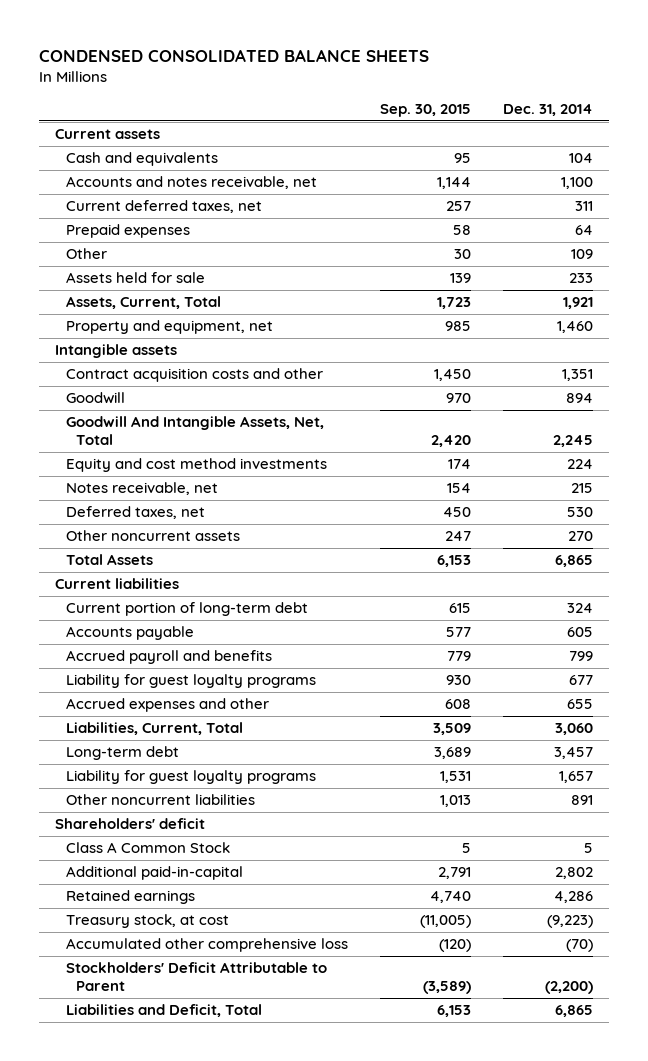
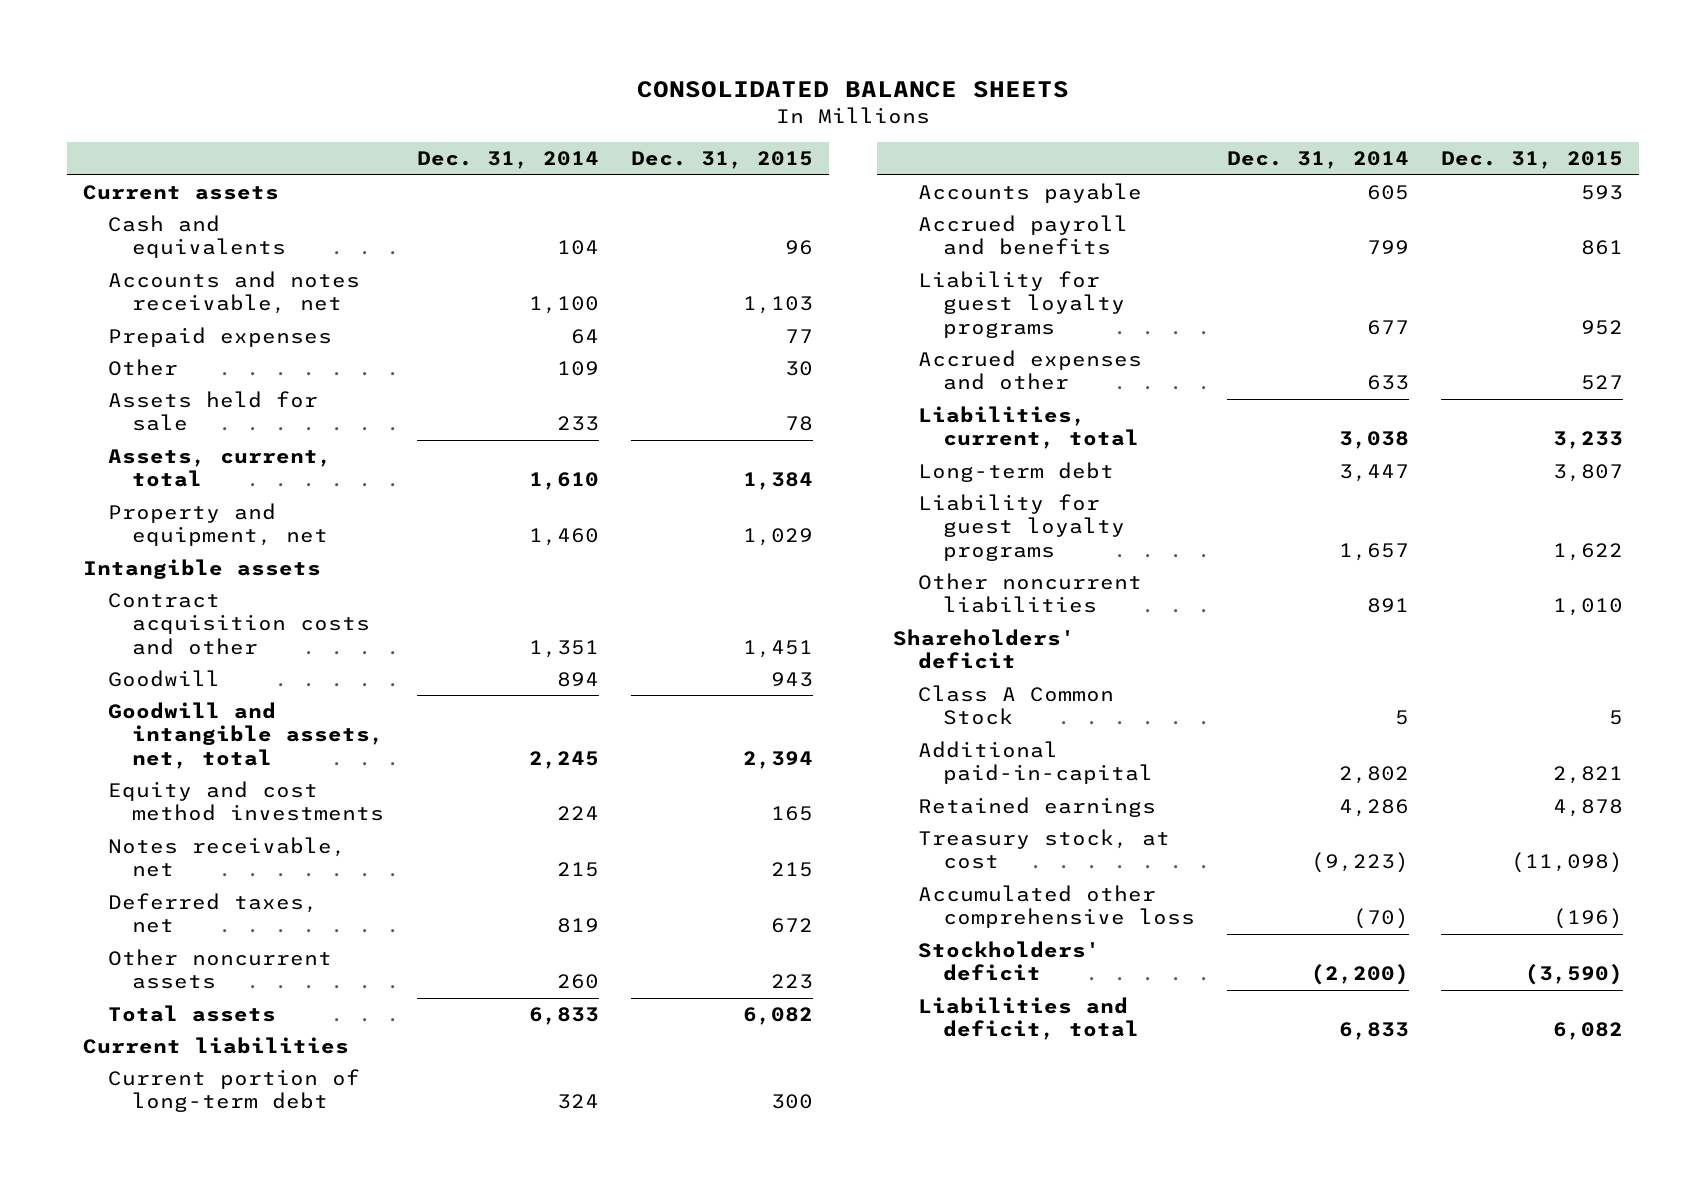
- CONDENSED CONSOLIDATED BALANCE SHEETS
+ CONSOLIDATED BALANCE SHEETS
- | Sep. 30, 2015 | Dec. 31, 2014
+ | Dec. 31, 2014 | Dec. 31, 2015
- Current deferred taxes, net | 257 | 311
- Assets, Current, Total | 1,723 | 1,921
+ Assets, current, total | 1,610 | 1,384
- Goodwill And Intangible Assets, Net, Total | 2,420 | 2,245
+ Goodwill and intangible assets, net, total | 2,245 | 2,394
- Deferred taxes, net | 450 | 530
- Other noncurrent assets | 247 | 270
- Total Assets | 6,153 | 6,865
+ Deferred taxes, net | 819 | 672
+ Other noncurrent assets | 260 | 223
+ Total assets | 6,833 | 6,082
- Accrued expenses and other | 608 | 655
- Liabilities, Current, Total | 3,509 | 3,060
- Long-term debt | 3,689 | 3,457
+ Accrued expenses and other | 633 | 527
+ Liabilities, current, total | 3,038 | 3,233
+ Long-term debt | 3,447 | 3,807
- Stockholders' Deficit Attributable to Parent | (3,589) | (2,200)
- Liabilities and Deficit, Total | 6,153 | 6,865
+ Stockholders' deficit | (2,200) | (3,590)
+ Liabilities and deficit, total | 6,833 | 6,082

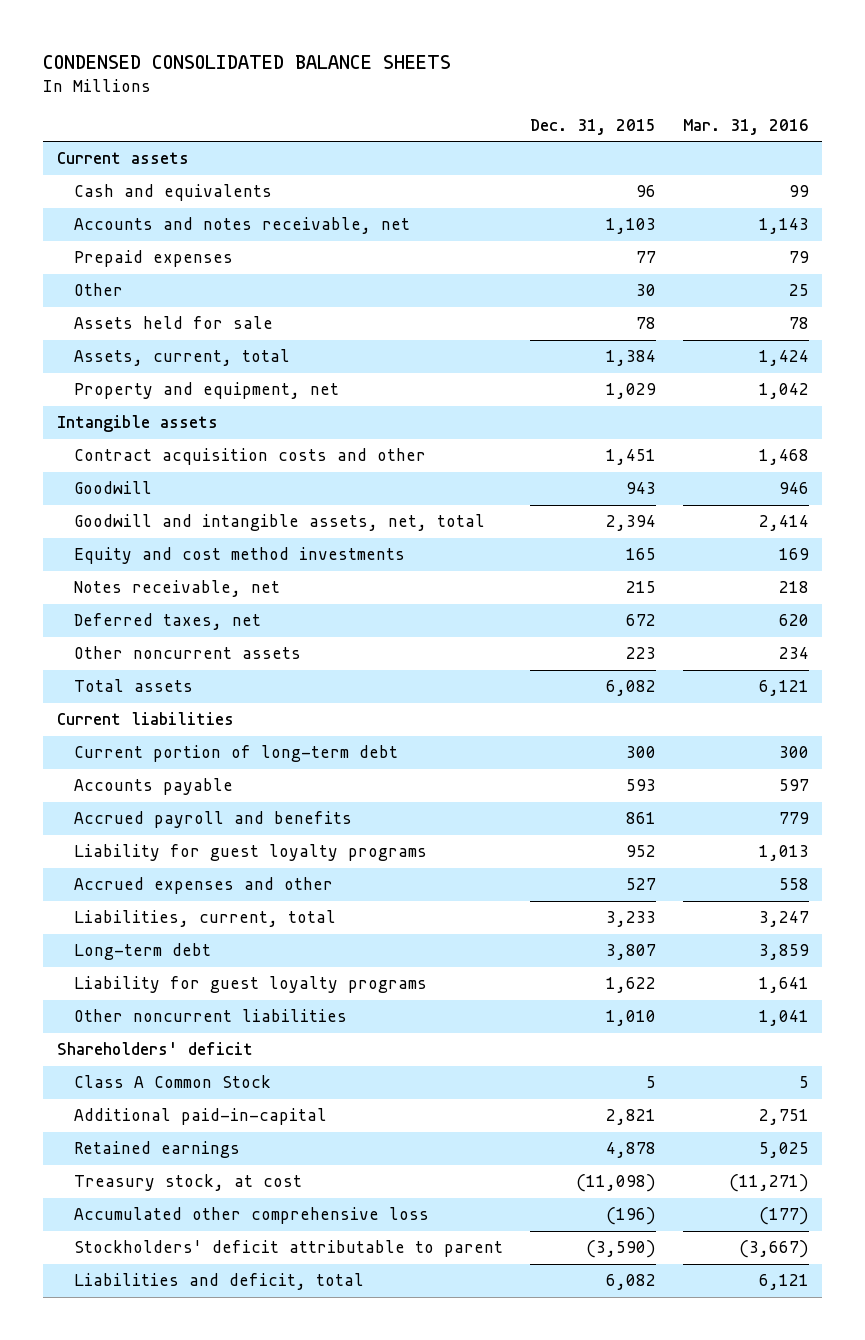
- CONSOLIDATED BALANCE SHEETS
+ CONDENSED CONSOLIDATED BALANCE SHEETS
- | Dec. 31, 2014 | Dec. 31, 2015
+ | Dec. 31, 2015 | Mar. 31, 2016
- Stockholders' deficit | (2,200) | (3,590)
+ Stockholders' deficit attributable to parent | (3,590) | (3,667)

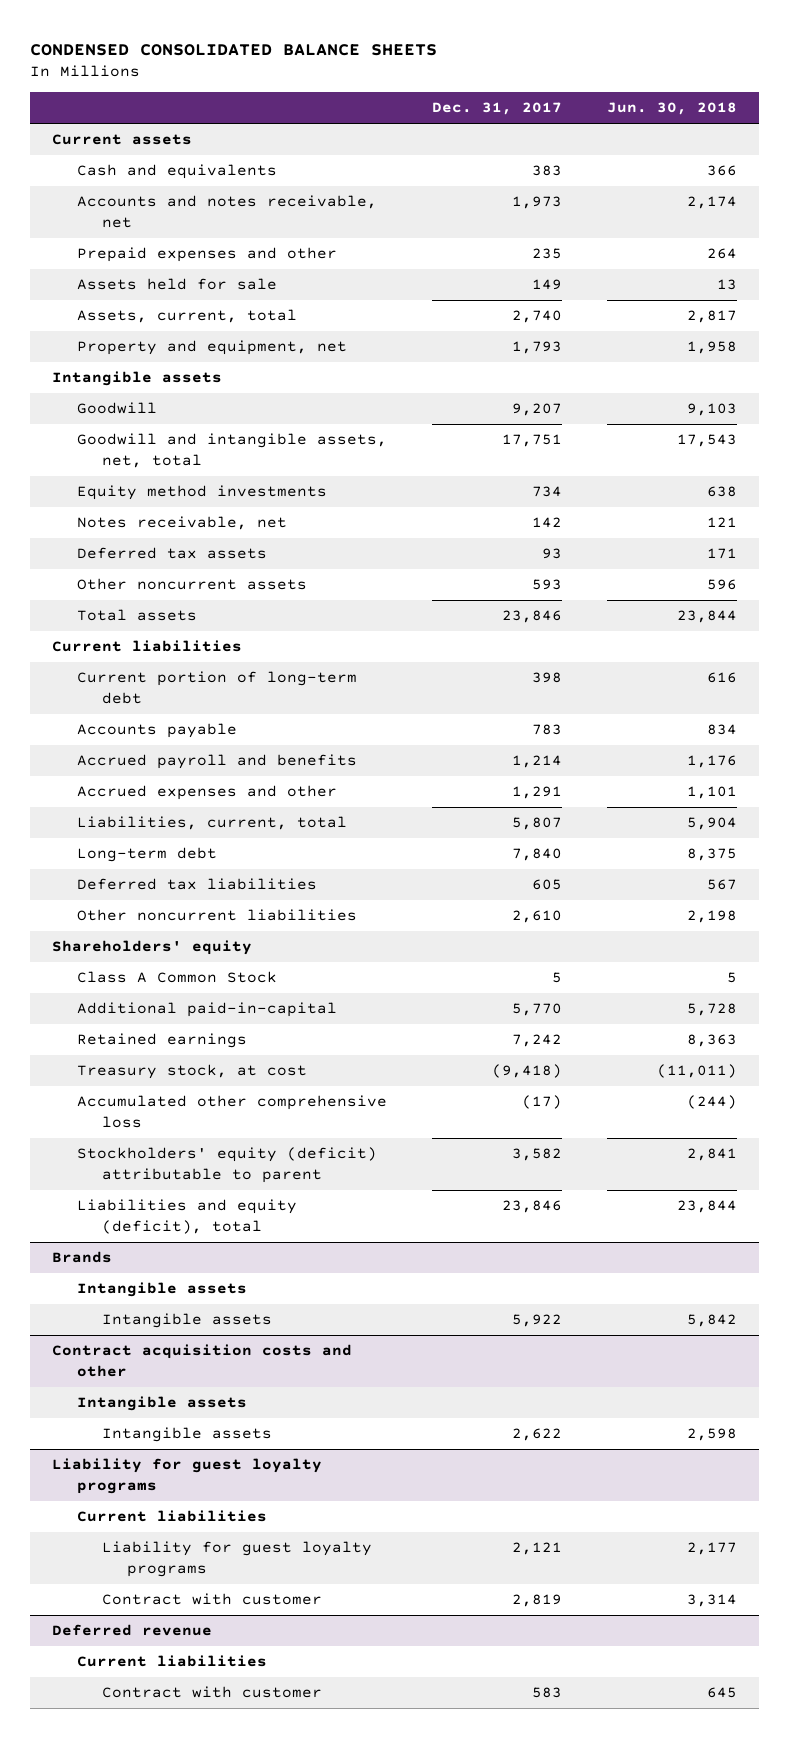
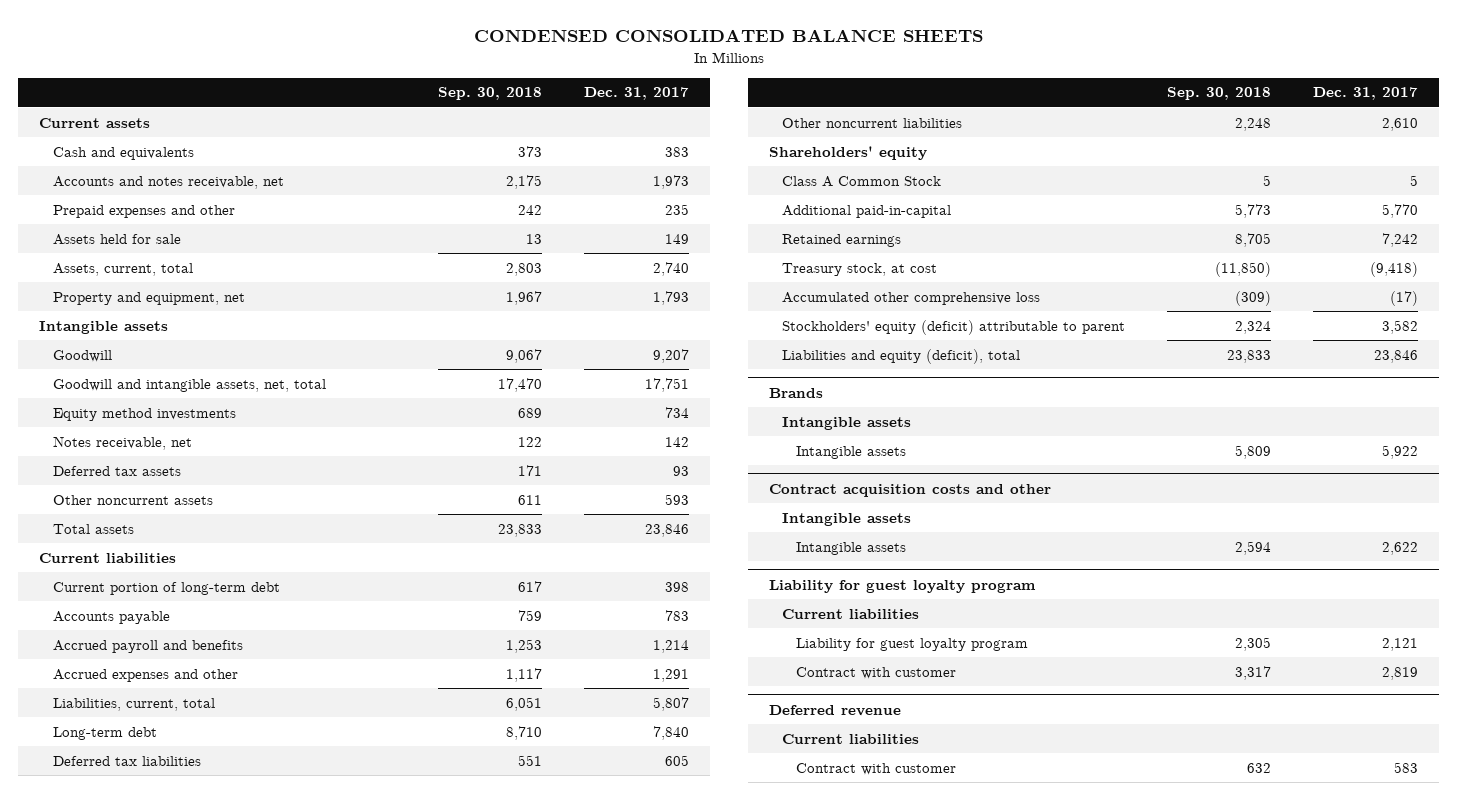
- | Dec. 31, 2017 | Jun. 30, 2018
+ | Sep. 30, 2018 | Dec. 31, 2017
- Liability for guest loyalty programs
+ Liability for guest loyalty program
- Liability for guest loyalty programs | 2,121 | 2,177
+ Liability for guest loyalty program | 2,305 | 2,121

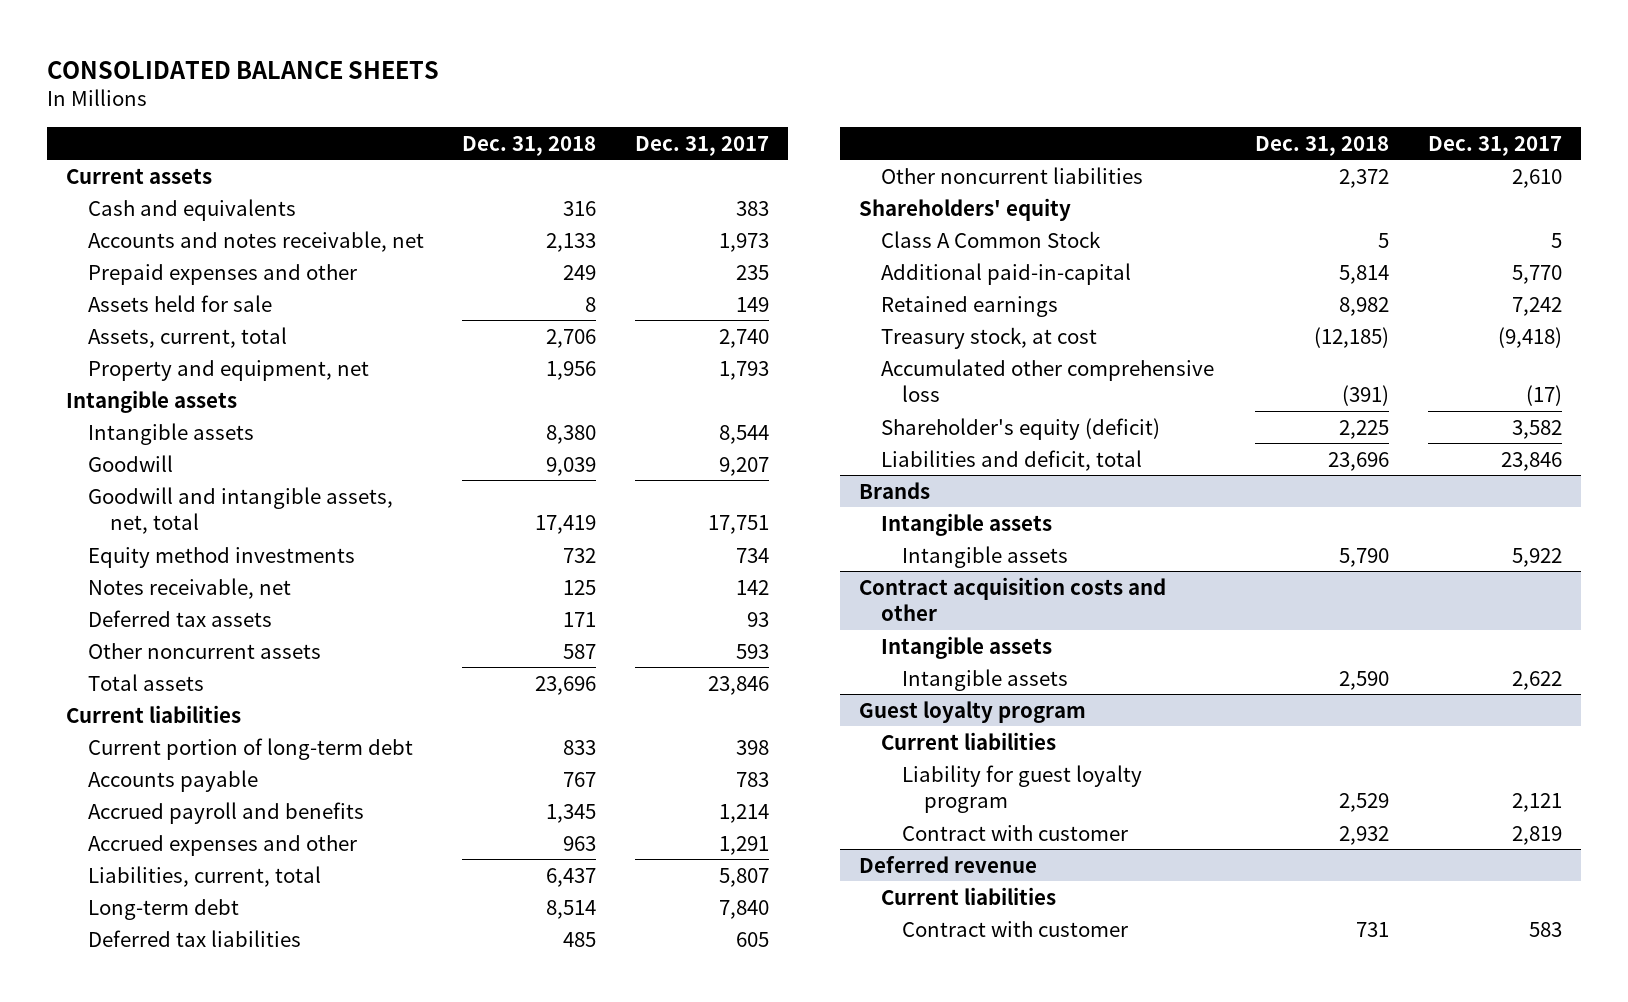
- CONDENSED CONSOLIDATED BALANCE SHEETS
+ CONSOLIDATED BALANCE SHEETS
- | Sep. 30, 2018 | Dec. 31, 2017
+ | Dec. 31, 2018 | Dec. 31, 2017
+ Intangible assets | 8,380 | 8,544
- Stockholders' equity (deficit) attributable to parent | 2,324 | 3,582
- Liabilities and equity (deficit), total | 23,833 | 23,846
+ Shareholder's equity (deficit) | 2,225 | 3,582
+ Liabilities and deficit, total | 23,696 | 23,846
- Liability for guest loyalty program
+ Guest loyalty program

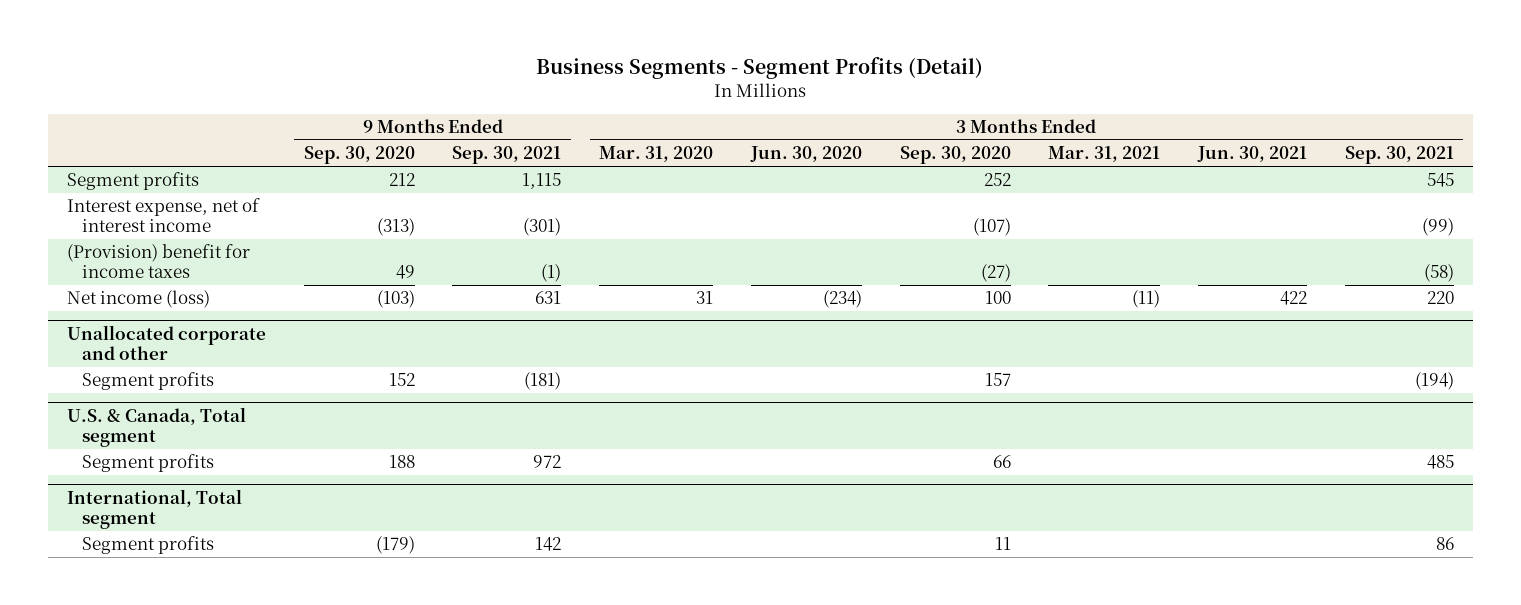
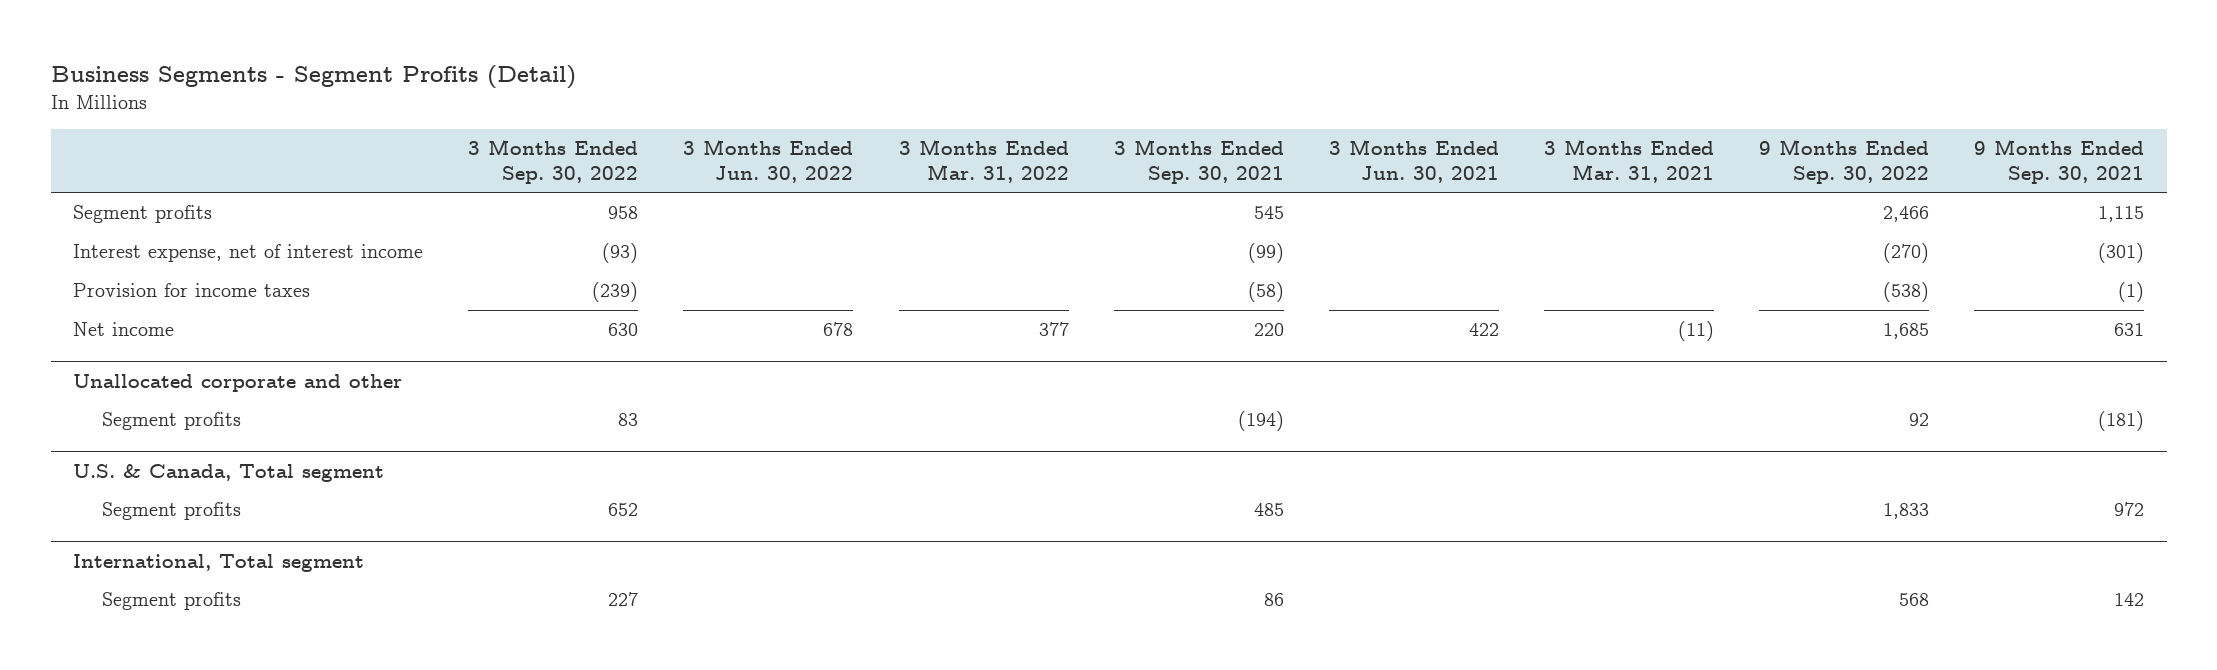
- | 9 Months Ended Sep. 30, 2020 | 9 Months Ended Sep. 30, 2021 | 3 Months Ended Mar. 31, 2020 | 3 Months Ended Jun. 30, 2020 | 3 Months Ended Sep. 30, 2020 | 3 Months Ended Mar. 31, 2021 | 3 Months Ended Jun. 30, 2021 | 3 Months Ended Sep. 30, 2021
+ | 3 Months Ended Sep. 30, 2022 | 3 Months Ended Jun. 30, 2022 | 3 Months Ended Mar. 31, 2022 | 3 Months Ended Sep. 30, 2021 | 3 Months Ended Jun. 30, 2021 | 3 Months Ended Mar. 31, 2021 | 9 Months Ended Sep. 30, 2022 | 9 Months Ended Sep. 30, 2021
- (Provision) benefit for income taxes | 49 | (1) | | | (27) | | | (58)
- Net income (loss) | (103) | 631 | 31 | (234) | 100 | (11) | 422 | 220
+ Provision for income taxes | (239) | | | (58) | | | (538) | (1)
+ Net income | 630 | 678 | 377 | 220 | 422 | (11) | 1,685 | 631

